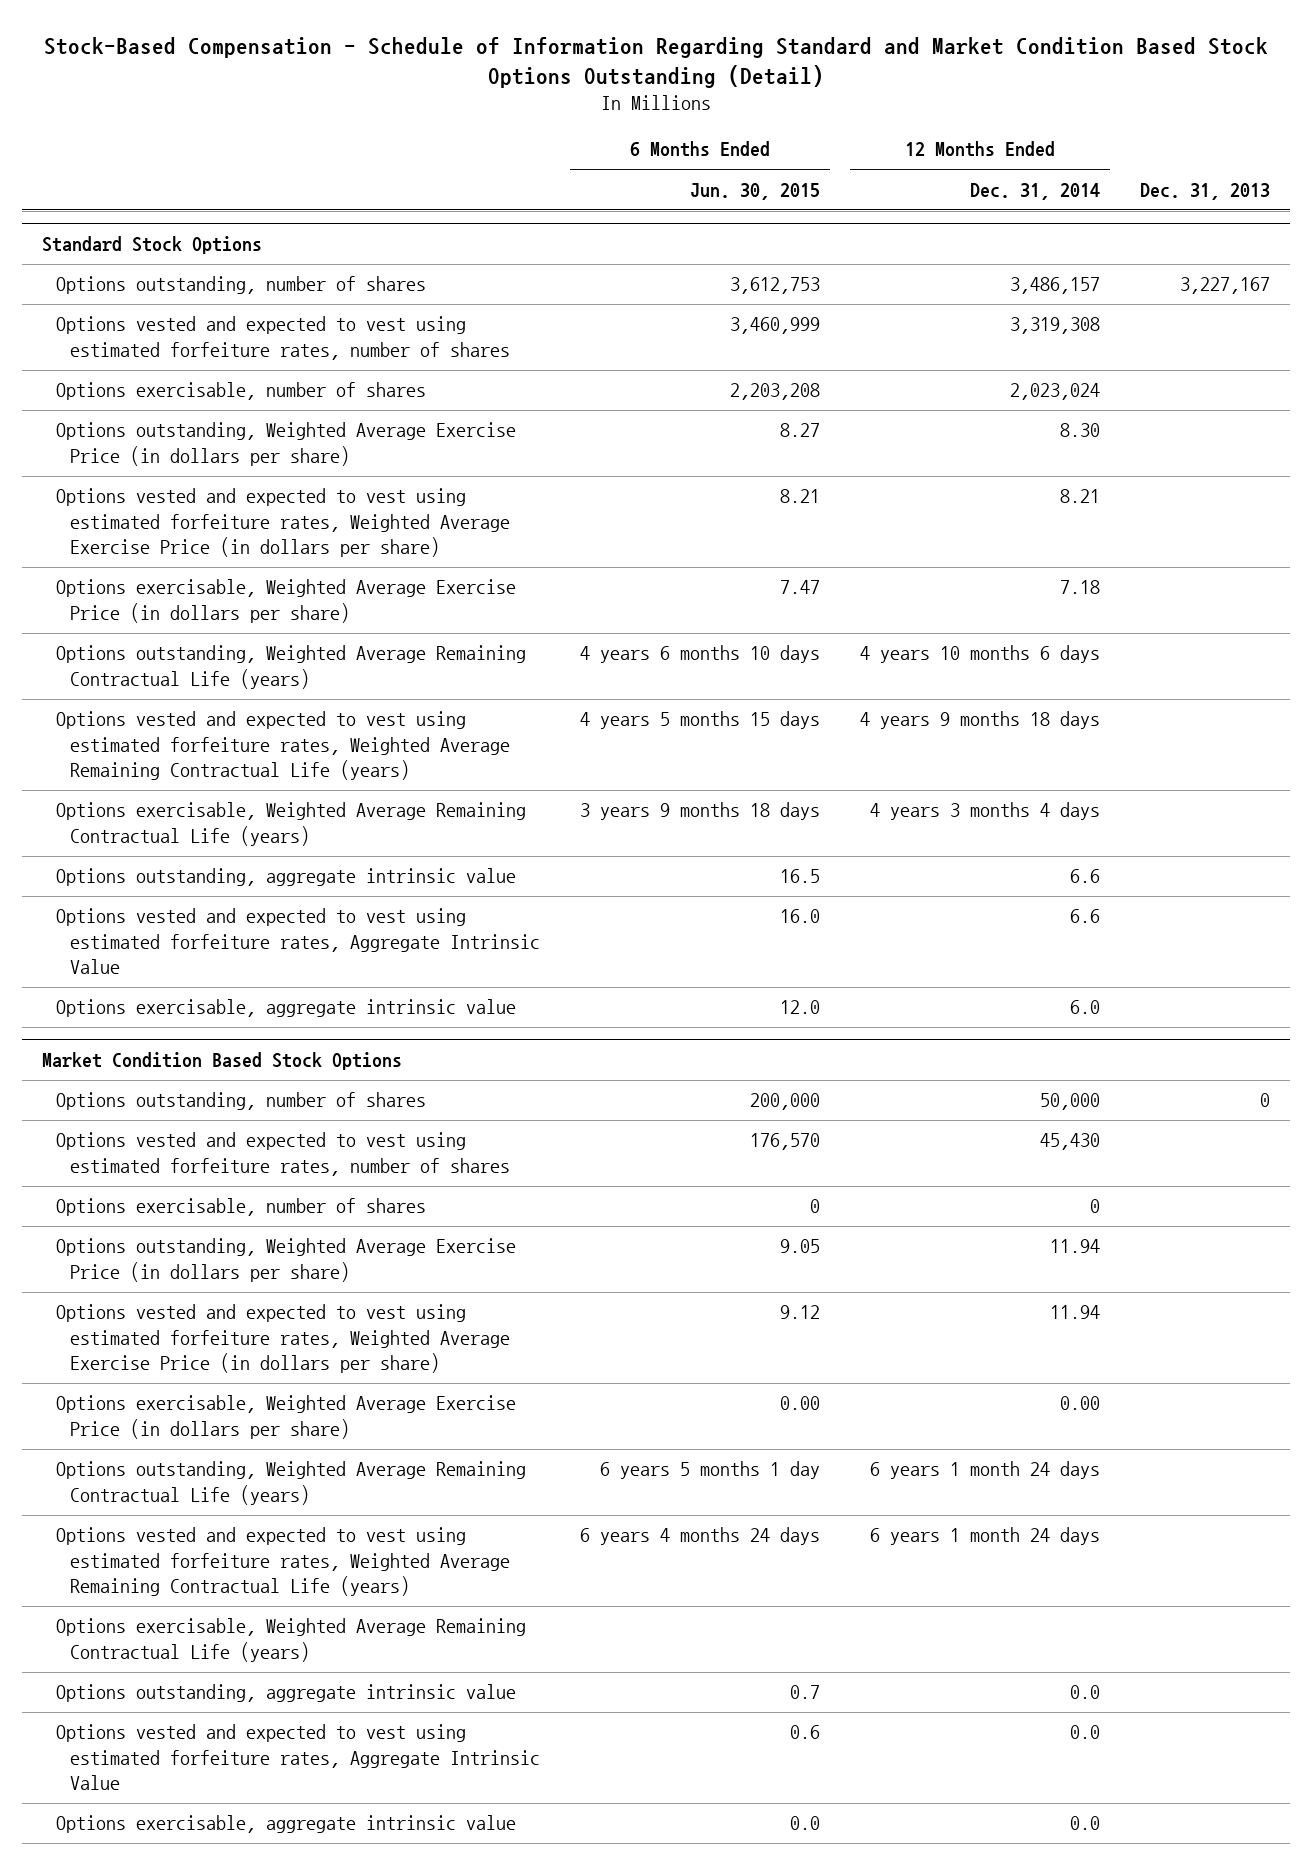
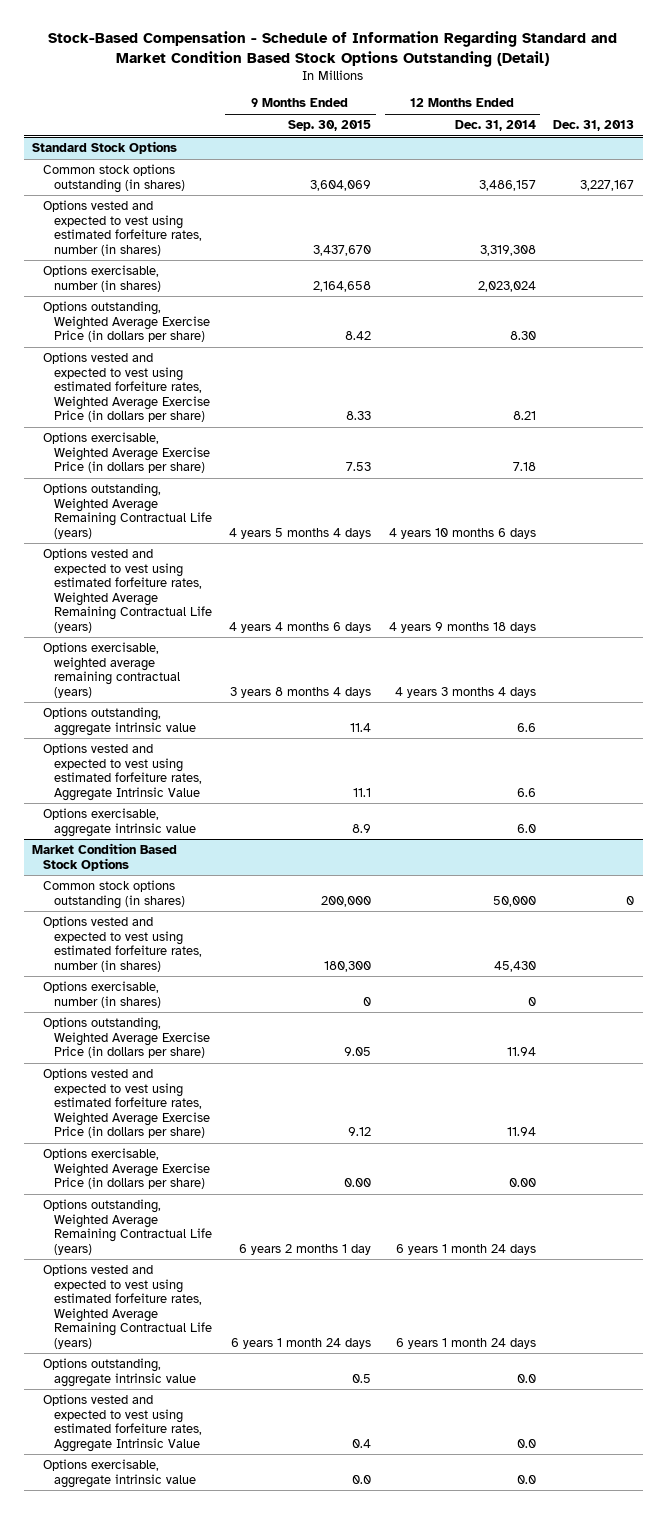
- | 6 Months Ended Jun. 30, 2015 | 12 Months Ended Dec. 31, 2014 | Dec. 31, 2013
+ | 9 Months Ended Sep. 30, 2015 | 12 Months Ended Dec. 31, 2014 | Dec. 31, 2013
@ Standard Stock Options
- Options outstanding, number of shares | 3,612,753 | 3,486,157 | 3,227,167
- Options vested and expected to vest using estimated forfeiture rates, number of shares | 3,460,999 | 3,319,308 |
- Options exercisable, number of shares | 2,203,208 | 2,023,024 |
+ Common stock options outstanding (in shares) | 3,604,069 | 3,486,157 | 3,227,167
+ Options vested and expected to vest using estimated forfeiture rates, number (in shares) | 3,437,670 | 3,319,308 |
+ Options exercisable, number (in shares) | 2,164,658 | 2,023,024 |
- Options exercisable, Weighted Average Remaining Contractual Life (years) | 3 years 9 months 18 days | 4 years 3 months 4 days |
+ Options exercisable, weighted average remaining contractual (years) | 3 years 8 months 4 days | 4 years 3 months 4 days |
@ Market Condition Based Stock Options
- Options outstanding, number of shares | 200,000 | 50,000 | 0
- Options vested and expected to vest using estimated forfeiture rates, number of shares | 176,570 | 45,430 |
- Options exercisable, number of shares | 0 | 0 |
+ Common stock options outstanding (in shares) | 200,000 | 50,000 | 0
+ Options vested and expected to vest using estimated forfeiture rates, number (in shares) | 180,300 | 45,430 |
+ Options exercisable, number (in shares) | 0 | 0 |
- Options exercisable, Weighted Average Remaining Contractual Life (years)

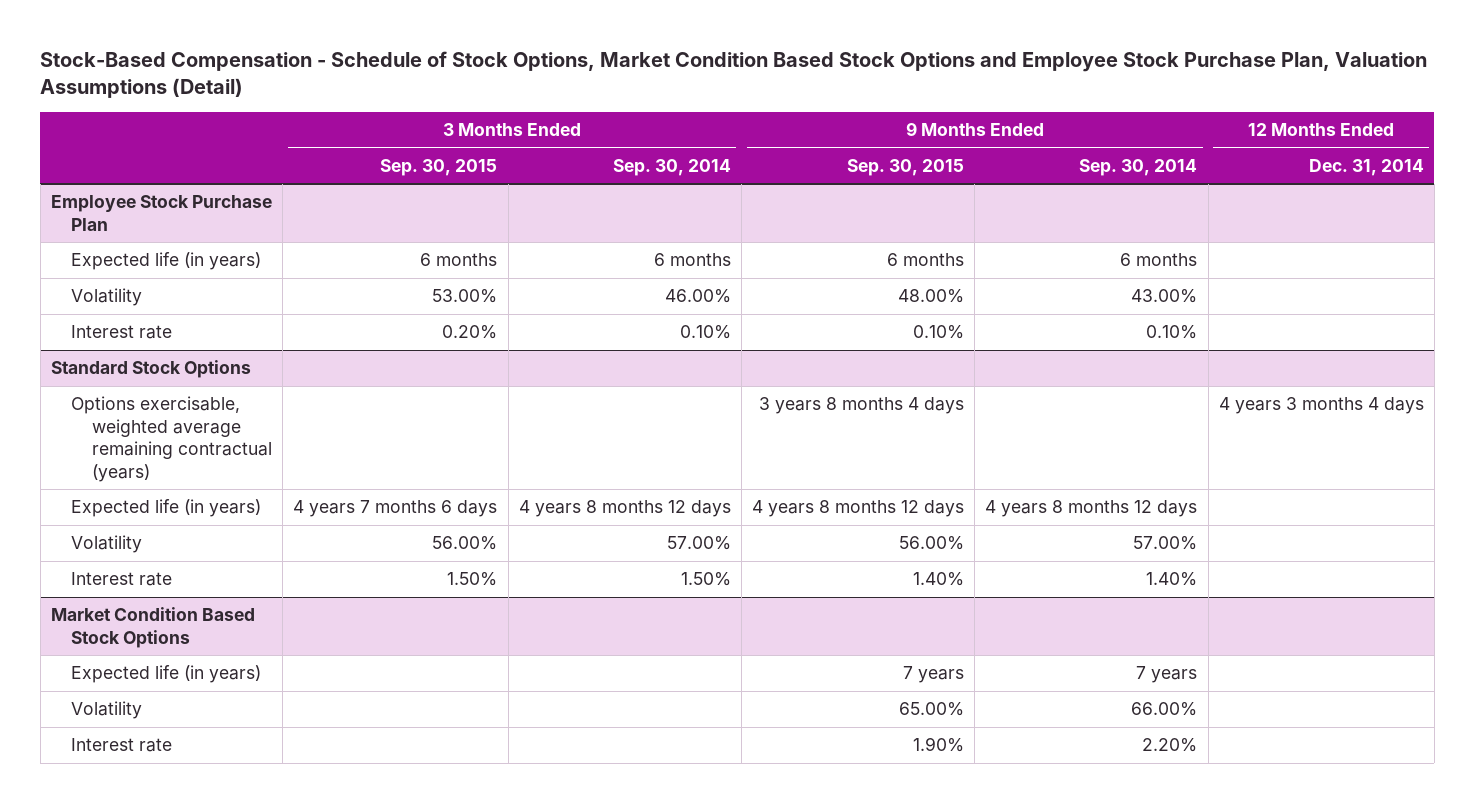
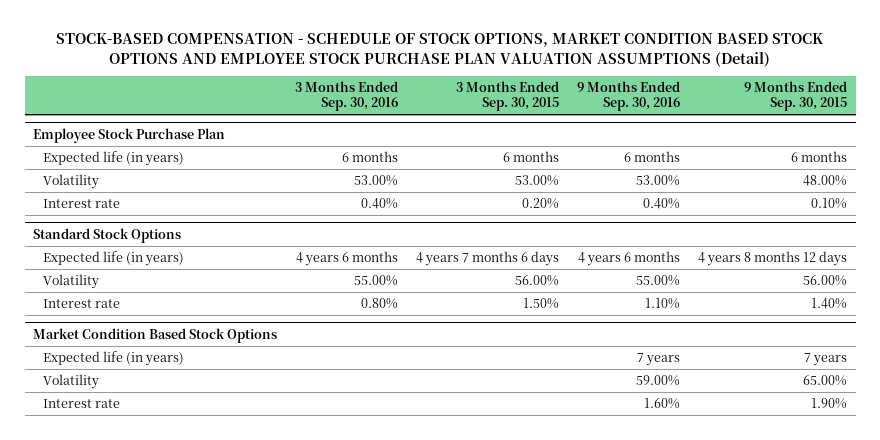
- Stock-Based Compensation - Schedule of Stock Options, Market Condition Based Stock Options and Employee Stock Purchase Plan, Valuation Assumptions (Detail)
+ STOCK-BASED COMPENSATION - SCHEDULE OF STOCK OPTIONS, MARKET CONDITION BASED STOCK OPTIONS AND EMPLOYEE STOCK PURCHASE PLAN VALUATION ASSUMPTIONS (Detail)
- | 3 Months Ended Sep. 30, 2015 | 3 Months Ended Sep. 30, 2014 | 9 Months Ended Sep. 30, 2015 | 9 Months Ended Sep. 30, 2014 | 12 Months Ended Dec. 31, 2014
+ | 3 Months Ended Sep. 30, 2016 | 3 Months Ended Sep. 30, 2015 | 9 Months Ended Sep. 30, 2016 | 9 Months Ended Sep. 30, 2015
@ Standard Stock Options
- Options exercisable, weighted average remaining contractual (years) | | | 3 years 8 months 4 days | | 4 years 3 months 4 days

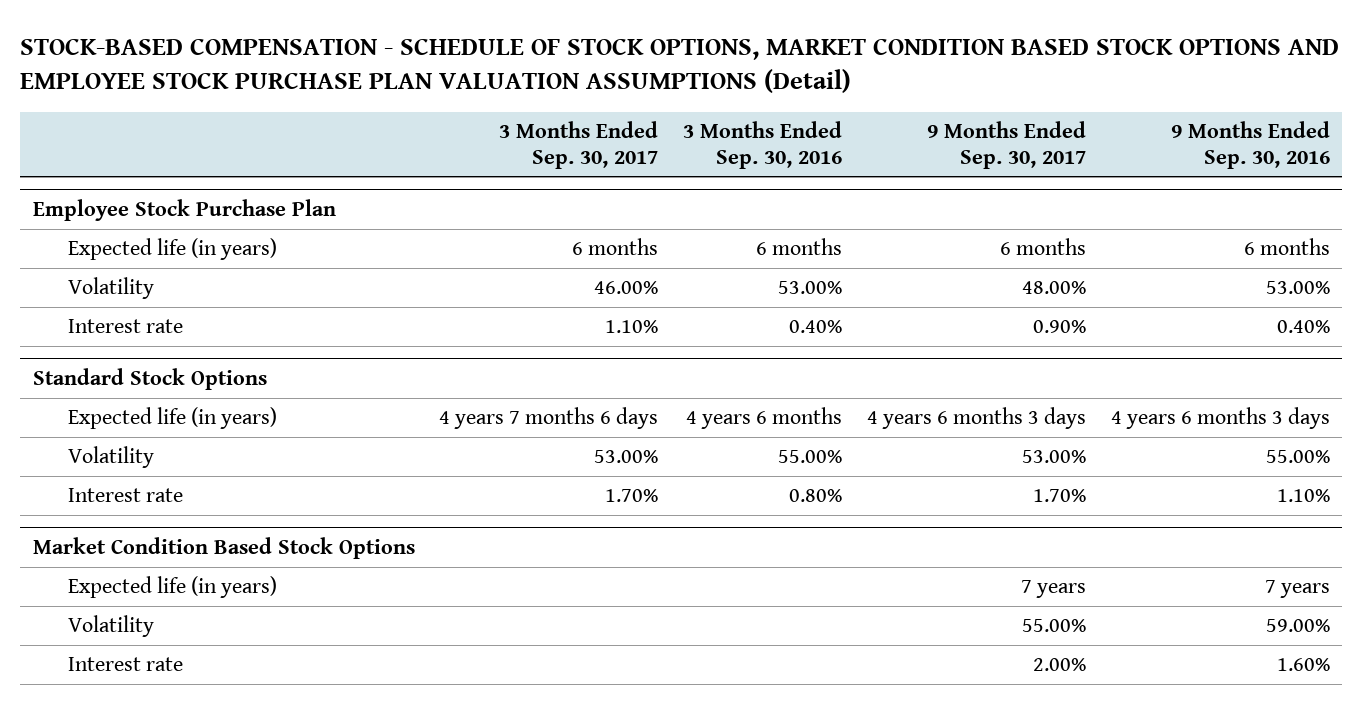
- | 3 Months Ended Sep. 30, 2016 | 3 Months Ended Sep. 30, 2015 | 9 Months Ended Sep. 30, 2016 | 9 Months Ended Sep. 30, 2015
+ | 3 Months Ended Sep. 30, 2017 | 3 Months Ended Sep. 30, 2016 | 9 Months Ended Sep. 30, 2017 | 9 Months Ended Sep. 30, 2016
@ Standard Stock Options
- Expected life (in years) | 4 years 6 months | 4 years 7 months 6 days | 4 years 6 months | 4 years 8 months 12 days
+ Expected life (in years) | 4 years 7 months 6 days | 4 years 6 months | 4 years 6 months 3 days | 4 years 6 months 3 days

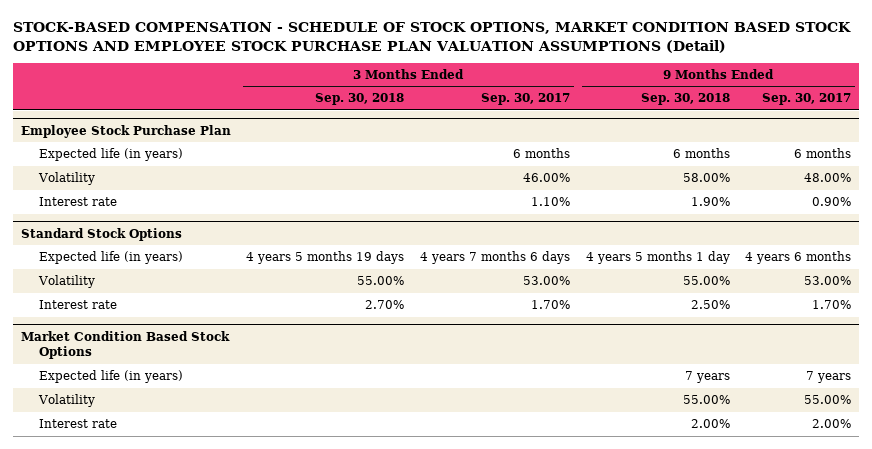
- | 3 Months Ended Sep. 30, 2017 | 3 Months Ended Sep. 30, 2016 | 9 Months Ended Sep. 30, 2017 | 9 Months Ended Sep. 30, 2016
+ | 3 Months Ended Sep. 30, 2018 | 3 Months Ended Sep. 30, 2017 | 9 Months Ended Sep. 30, 2018 | 9 Months Ended Sep. 30, 2017
@ Standard Stock Options
- Expected life (in years) | 4 years 7 months 6 days | 4 years 6 months | 4 years 6 months 3 days | 4 years 6 months 3 days
+ Expected life (in years) | 4 years 5 months 19 days | 4 years 7 months 6 days | 4 years 5 months 1 day | 4 years 6 months

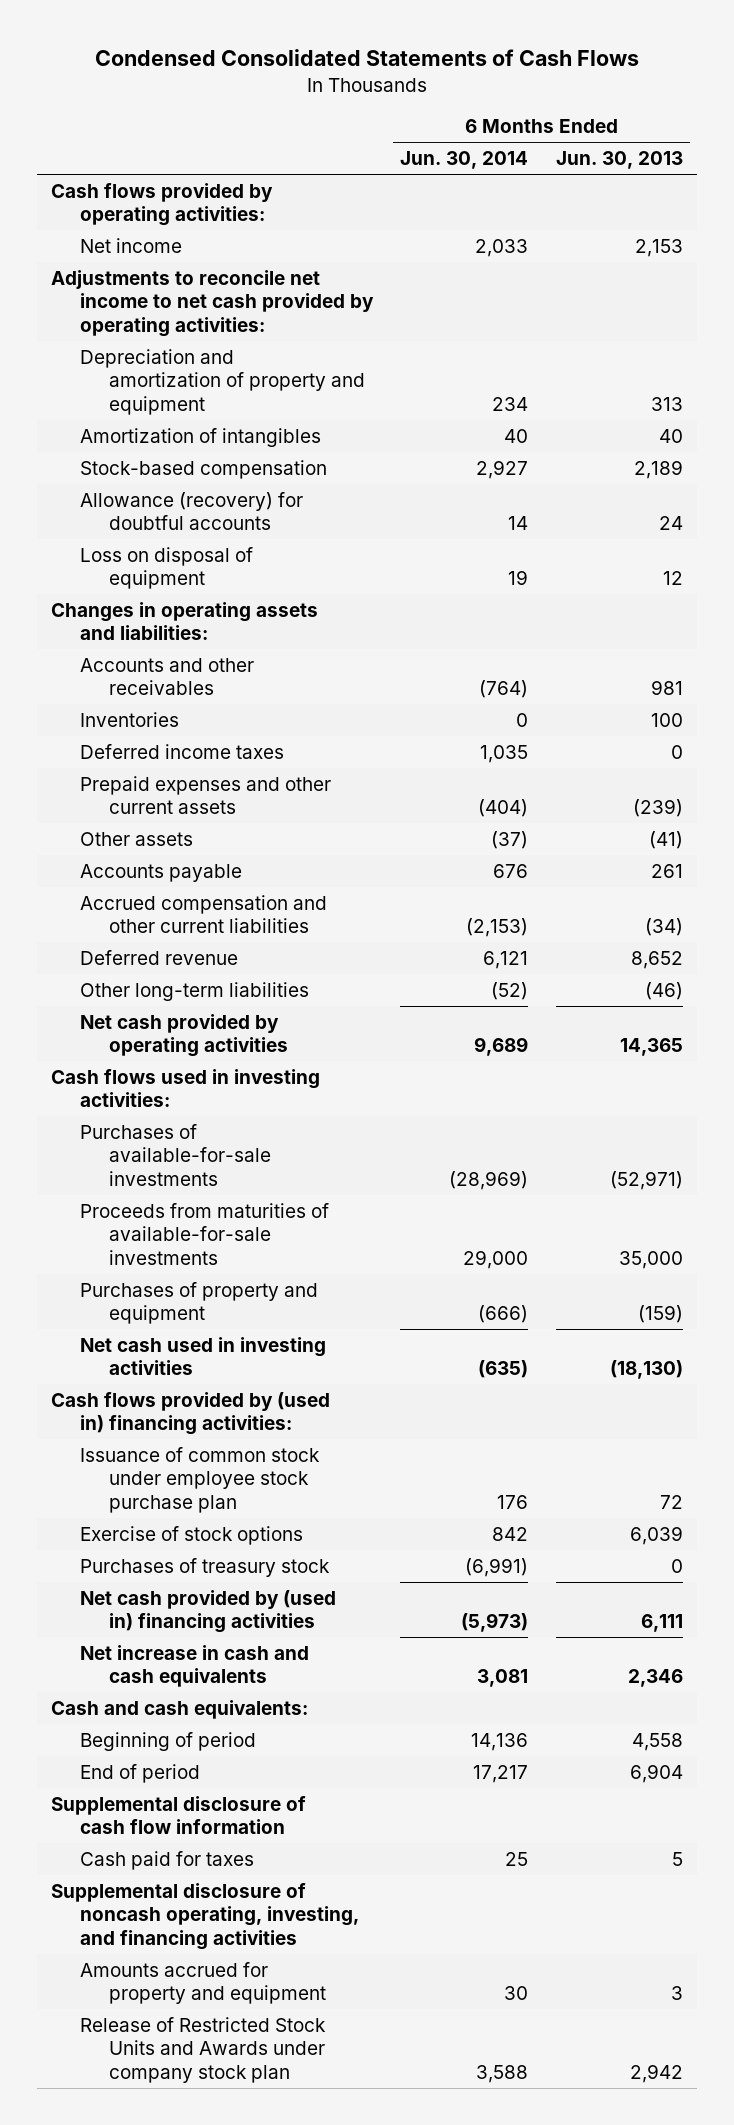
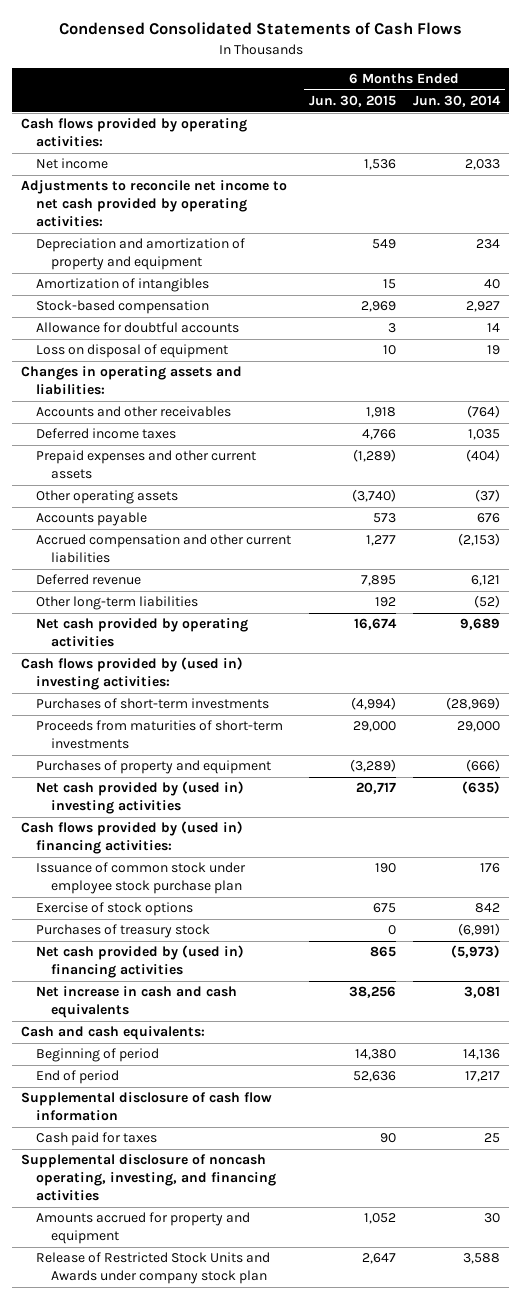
- | 6 Months Ended Jun. 30, 2014 | 6 Months Ended Jun. 30, 2013
+ | 6 Months Ended Jun. 30, 2015 | 6 Months Ended Jun. 30, 2014
- Allowance (recovery) for doubtful accounts | 14 | 24
+ Allowance for doubtful accounts | 3 | 14
- Inventories | 0 | 100
- Other assets | (37) | (41)
+ Other operating assets | (3,740) | (37)
- Cash flows used in investing activities:
- Purchases of available-for-sale investments | (28,969) | (52,971)
- Proceeds from maturities of available-for-sale investments | 29,000 | 35,000
+ Cash flows provided by (used in) investing activities:
+ Purchases of short-term investments | (4,994) | (28,969)
+ Proceeds from maturities of short-term investments | 29,000 | 29,000
- Net cash used in investing activities | (635) | (18,130)
+ Net cash provided by (used in) investing activities | 20,717 | (635)

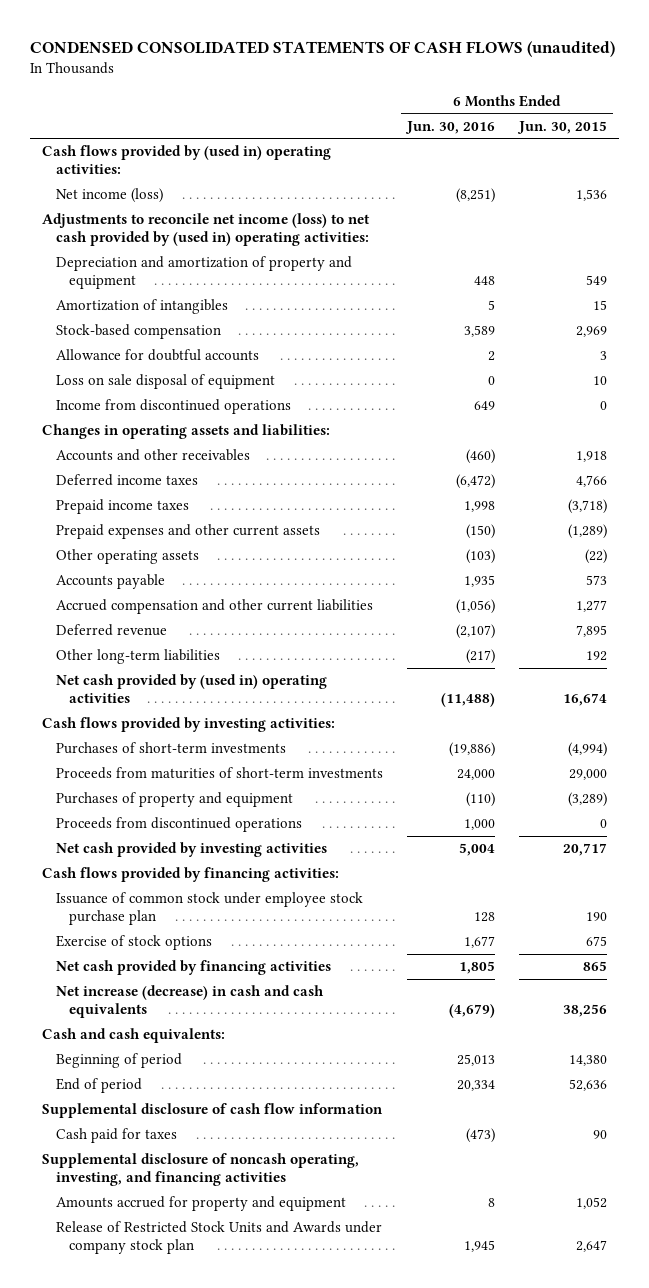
- Condensed Consolidated Statements of Cash Flows
+ CONDENSED CONSOLIDATED STATEMENTS OF CASH FLOWS (unaudited)
- | 6 Months Ended Jun. 30, 2015 | 6 Months Ended Jun. 30, 2014
+ | 6 Months Ended Jun. 30, 2016 | 6 Months Ended Jun. 30, 2015
- Cash flows provided by operating activities:
- Net income | 1,536 | 2,033
- Adjustments to reconcile net income to net cash provided by operating activities:
+ Cash flows provided by (used in) operating activities:
+ Net income (loss) | (8,251) | 1,536
+ Adjustments to reconcile net income (loss) to net cash provided by (used in) operating activities:
- Loss on disposal of equipment | 10 | 19
+ Loss on sale disposal of equipment | 0 | 10
+ Income from discontinued operations | 649 | 0
+ Prepaid income taxes | 1,998 | (3,718)
- Other operating assets | (3,740) | (37)
+ Other operating assets | (103) | (22)
- Net cash provided by operating activities | 16,674 | 9,689
- Cash flows provided by (used in) investing activities:
+ Net cash provided by (used in) operating activities | (11,488) | 16,674
+ Cash flows provided by investing activities:
- Net cash provided by (used in) investing activities | 20,717 | (635)
- Cash flows provided by (used in) financing activities:
+ Proceeds from discontinued operations | 1,000 | 0
+ Net cash provided by investing activities | 5,004 | 20,717
+ Cash flows provided by financing activities:
- Purchases of treasury stock | 0 | (6,991)
- Net cash provided by (used in) financing activities | 865 | (5,973)
- Net increase in cash and cash equivalents | 38,256 | 3,081
+ Net cash provided by financing activities | 1,805 | 865
+ Net increase (decrease) in cash and cash equivalents | (4,679) | 38,256

